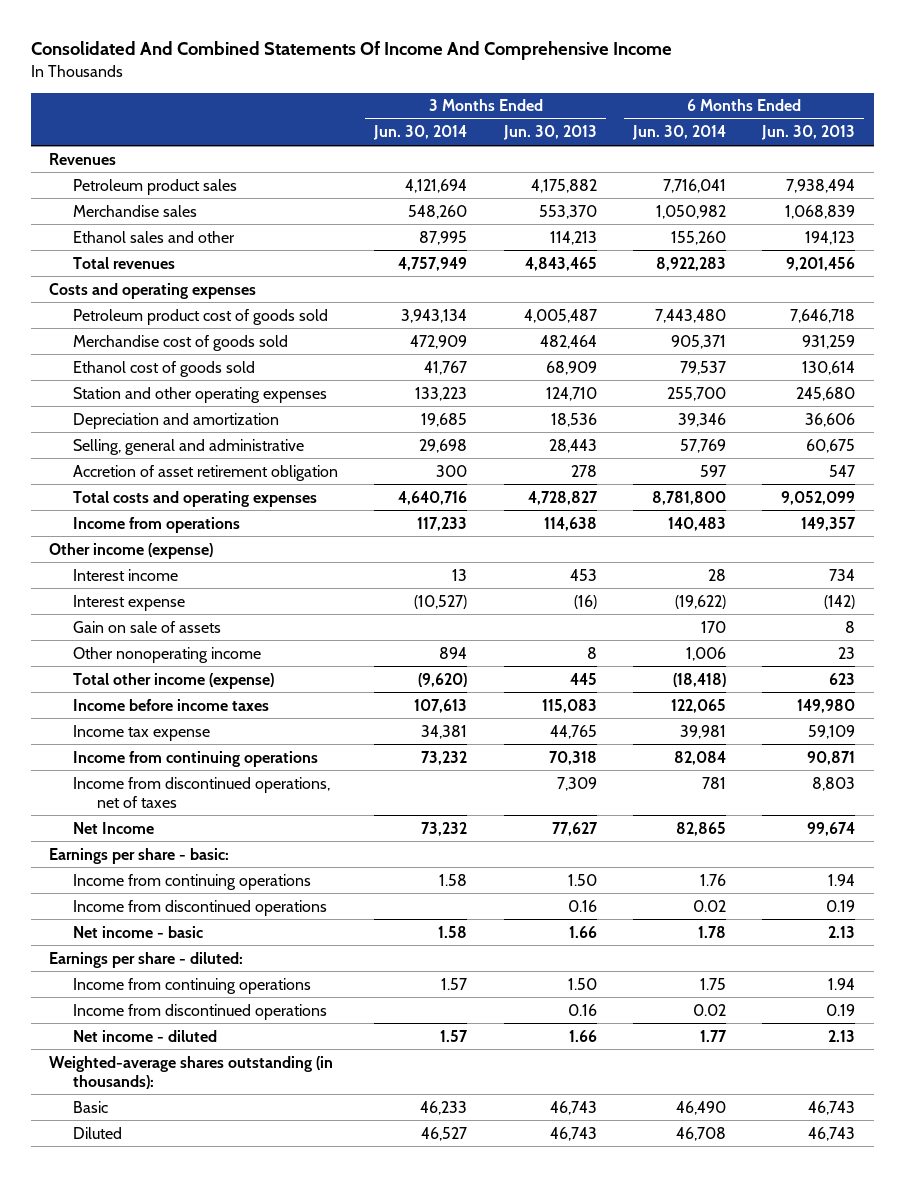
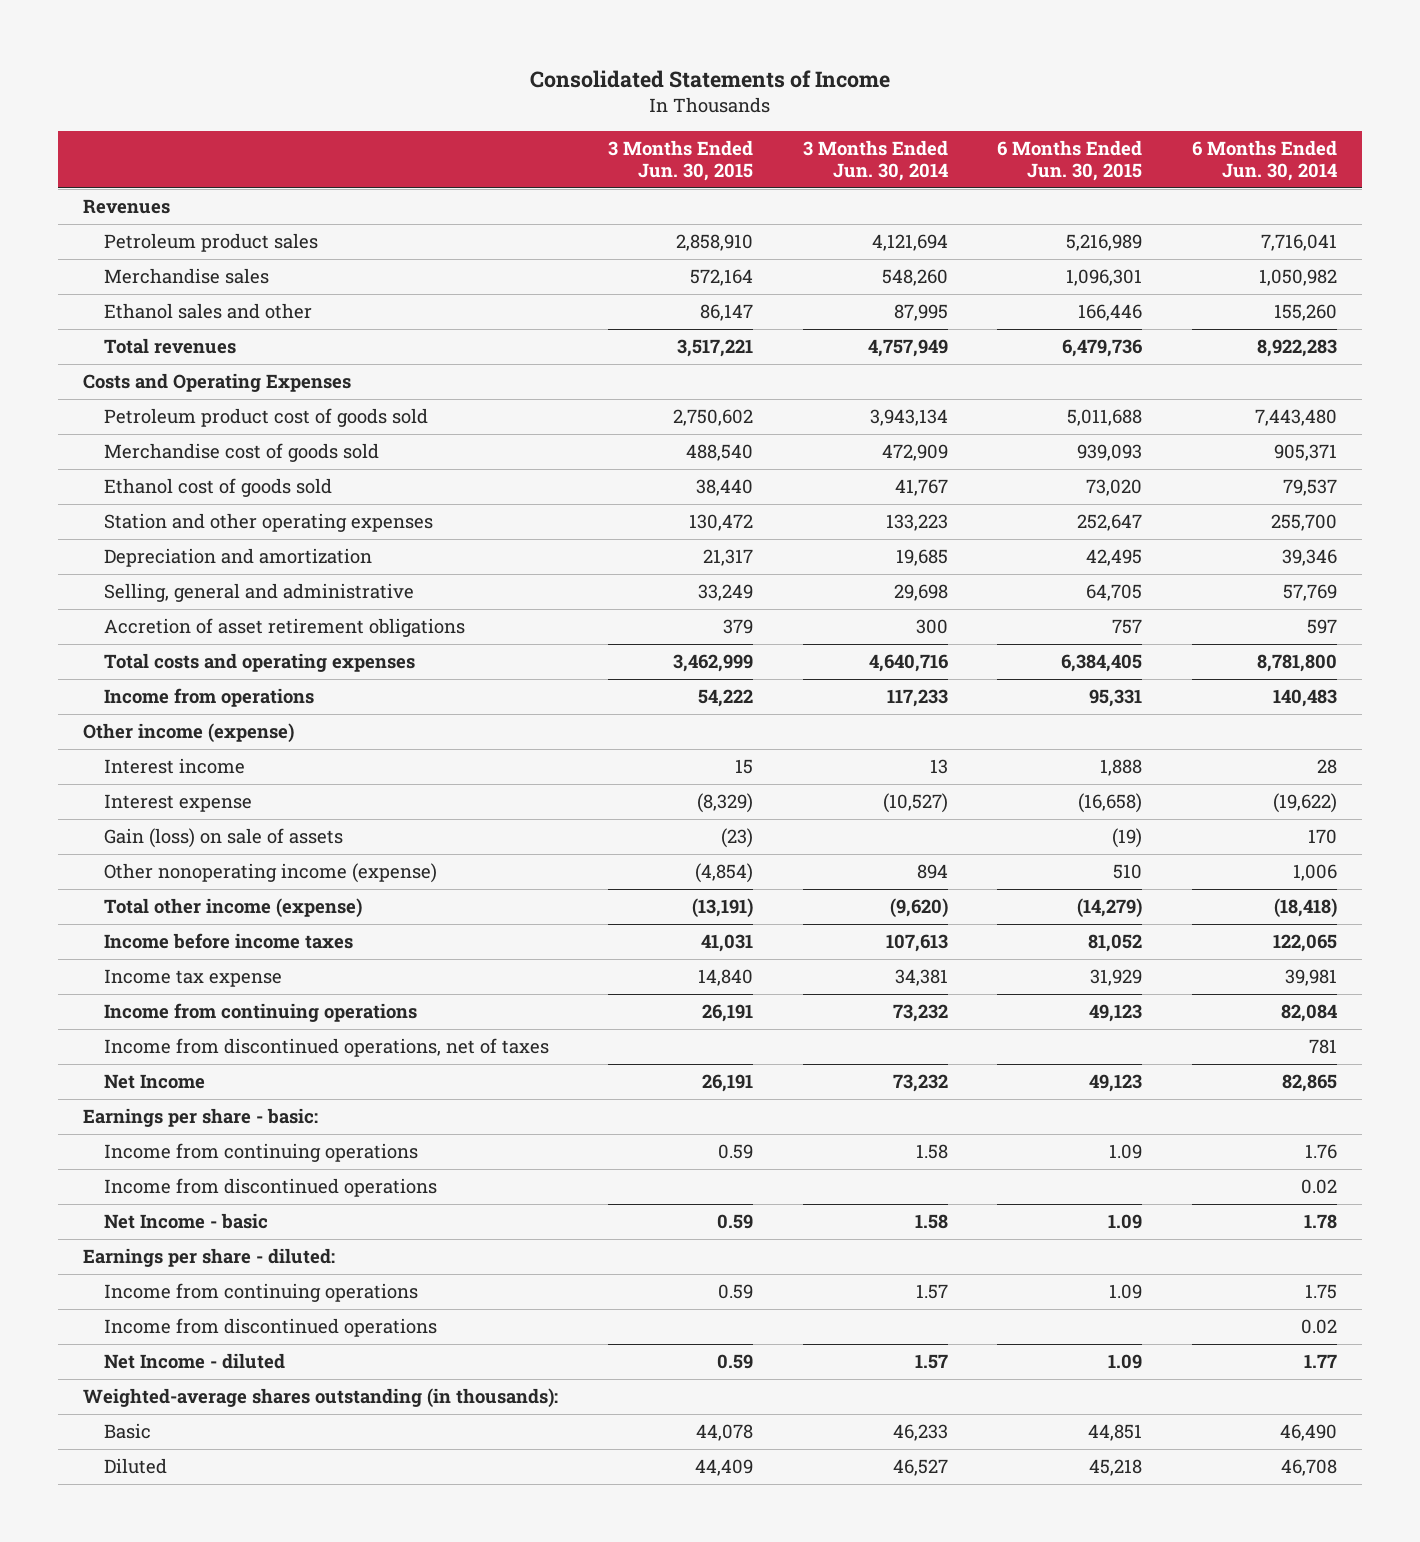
- Consolidated And Combined Statements Of Income And Comprehensive Income
+ Consolidated Statements of Income
- | 3 Months Ended Jun. 30, 2014 | 3 Months Ended Jun. 30, 2013 | 6 Months Ended Jun. 30, 2014 | 6 Months Ended Jun. 30, 2013
+ | 3 Months Ended Jun. 30, 2015 | 3 Months Ended Jun. 30, 2014 | 6 Months Ended Jun. 30, 2015 | 6 Months Ended Jun. 30, 2014
- Costs and operating expenses
+ Costs and Operating Expenses
- Accretion of asset retirement obligation | 300 | 278 | 597 | 547
+ Accretion of asset retirement obligations | 379 | 300 | 757 | 597
- Gain on sale of assets | | | 170 | 8
- Other nonoperating income | 894 | 8 | 1,006 | 23
+ Gain (loss) on sale of assets | (23) | | (19) | 170
+ Other nonoperating income (expense) | (4,854) | 894 | 510 | 1,006
- Net income - basic | 1.58 | 1.66 | 1.78 | 2.13
+ Net Income - basic | 0.59 | 1.58 | 1.09 | 1.78
- Net income - diluted | 1.57 | 1.66 | 1.77 | 2.13
+ Net Income - diluted | 0.59 | 1.57 | 1.09 | 1.77

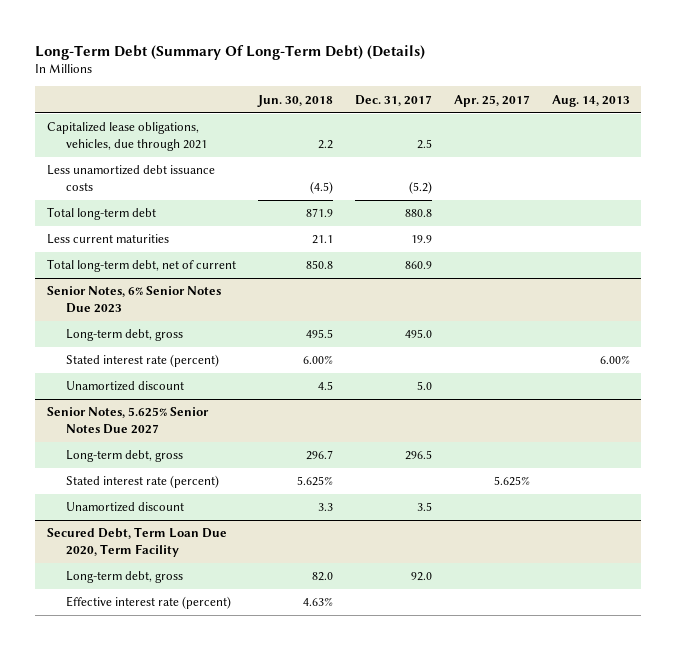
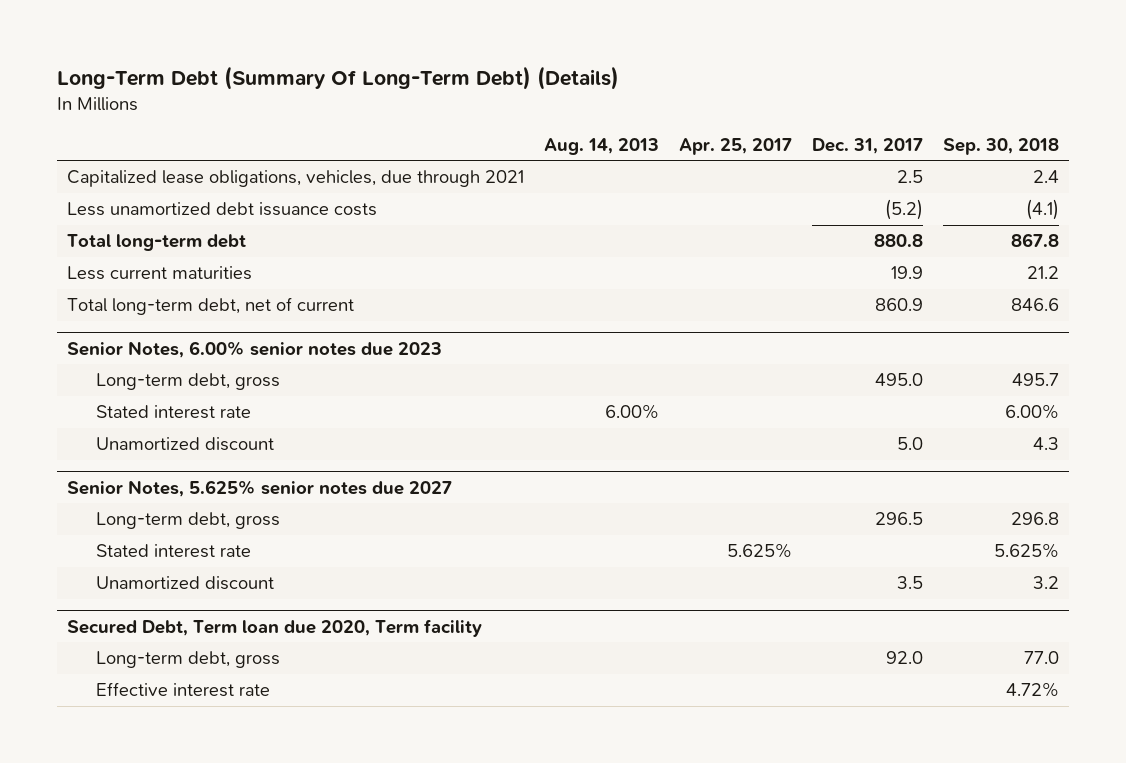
- | Jun. 30, 2018 | Dec. 31, 2017 | Apr. 25, 2017 | Aug. 14, 2013
+ | Aug. 14, 2013 | Apr. 25, 2017 | Dec. 31, 2017 | Sep. 30, 2018
- Senior Notes, 6% Senior Notes Due 2023
+ Senior Notes, 6.00% senior notes due 2023
- Stated interest rate (percent) | 6.00% | | | 6.00%
+ Stated interest rate | 6.00% | | | 6.00%
- Senior Notes, 5.625% Senior Notes Due 2027
+ Senior Notes, 5.625% senior notes due 2027
- Stated interest rate (percent) | 5.625% | | 5.625% |
+ Stated interest rate | | 5.625% | | 5.625%
- Secured Debt, Term Loan Due 2020, Term Facility
+ Secured Debt, Term loan due 2020, Term facility
- Effective interest rate (percent) | 4.63% | | |
+ Effective interest rate | | | | 4.72%

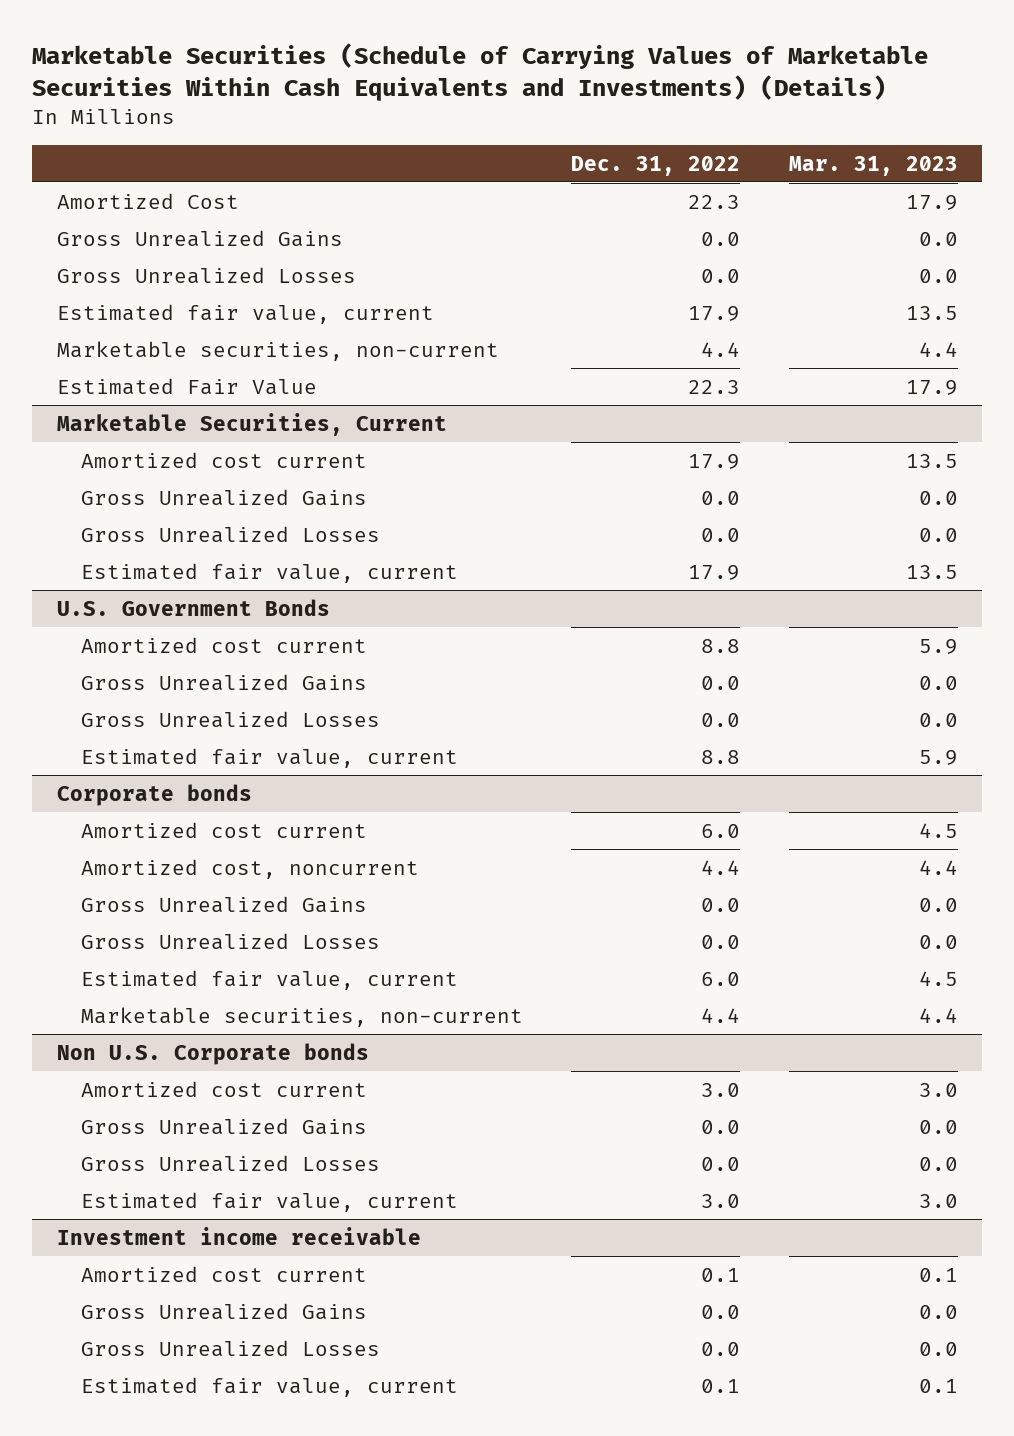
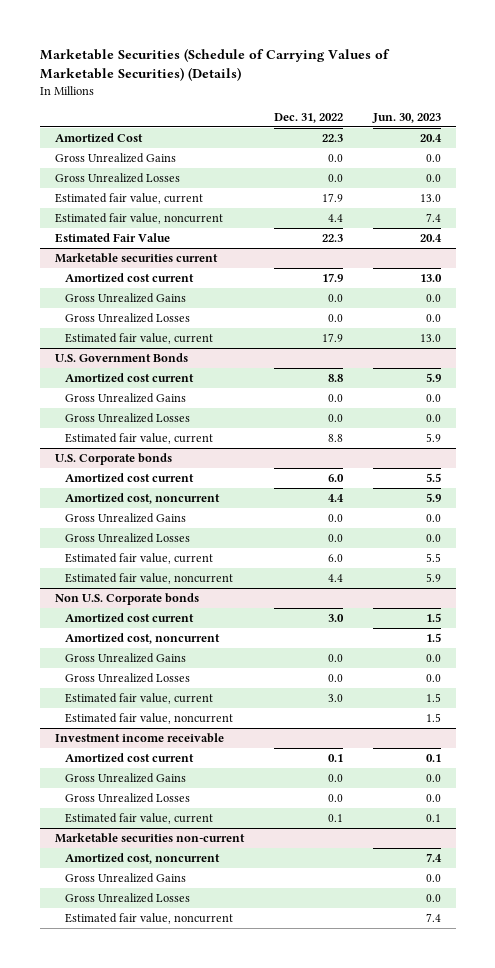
- Marketable Securities (Schedule of Carrying Values of Marketable Securities Within Cash Equivalents and Investments) (Details)
+ Marketable Securities (Schedule of Carrying Values of Marketable Securities) (Details)
- | Dec. 31, 2022 | Mar. 31, 2023
+ | Dec. 31, 2022 | Jun. 30, 2023
- Marketable securities, non-current | 4.4 | 4.4
+ Estimated fair value, noncurrent | 4.4 | 7.4
- Marketable Securities, Current
+ Marketable securities current
- Corporate bonds
+ U.S. Corporate bonds
- Marketable securities, non-current | 4.4 | 4.4
+ Estimated fair value, noncurrent | 4.4 | 5.9
@ Non U.S. Corporate bonds
+ Amortized cost, noncurrent | | 1.5
+ Estimated fair value, noncurrent | | 1.5
+ Marketable securities non-current
+ Amortized cost, noncurrent | | 7.4
+ Gross Unrealized Gains | | 0.0
+ Gross Unrealized Losses | | 0.0
+ Estimated fair value, noncurrent | | 7.4

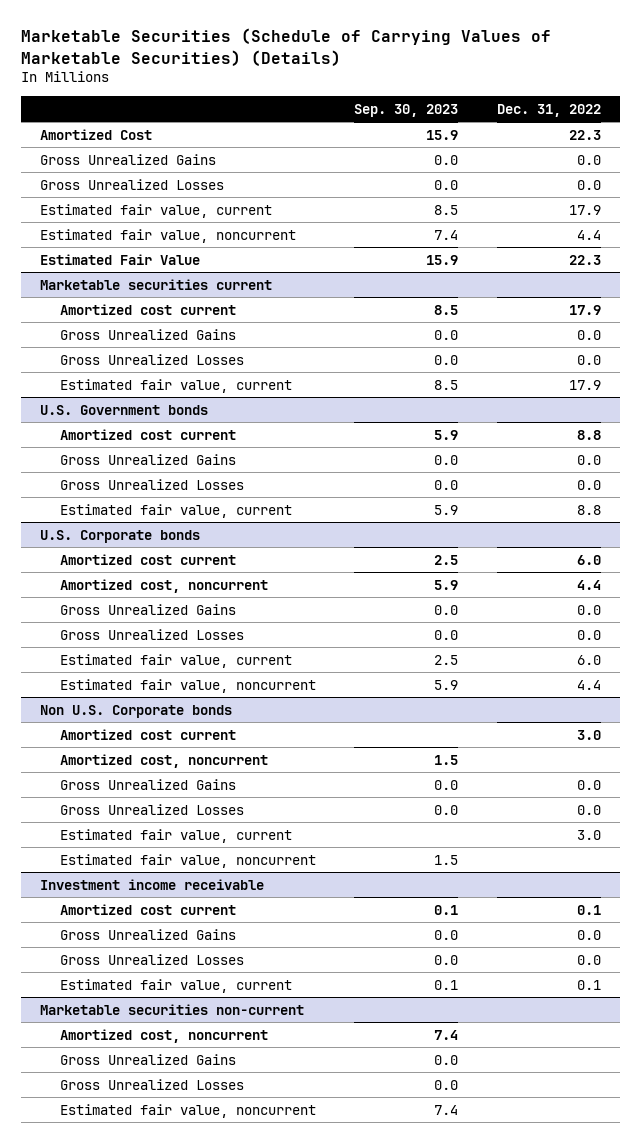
- | Dec. 31, 2022 | Jun. 30, 2023
+ | Sep. 30, 2023 | Dec. 31, 2022
- U.S. Government Bonds
+ U.S. Government bonds

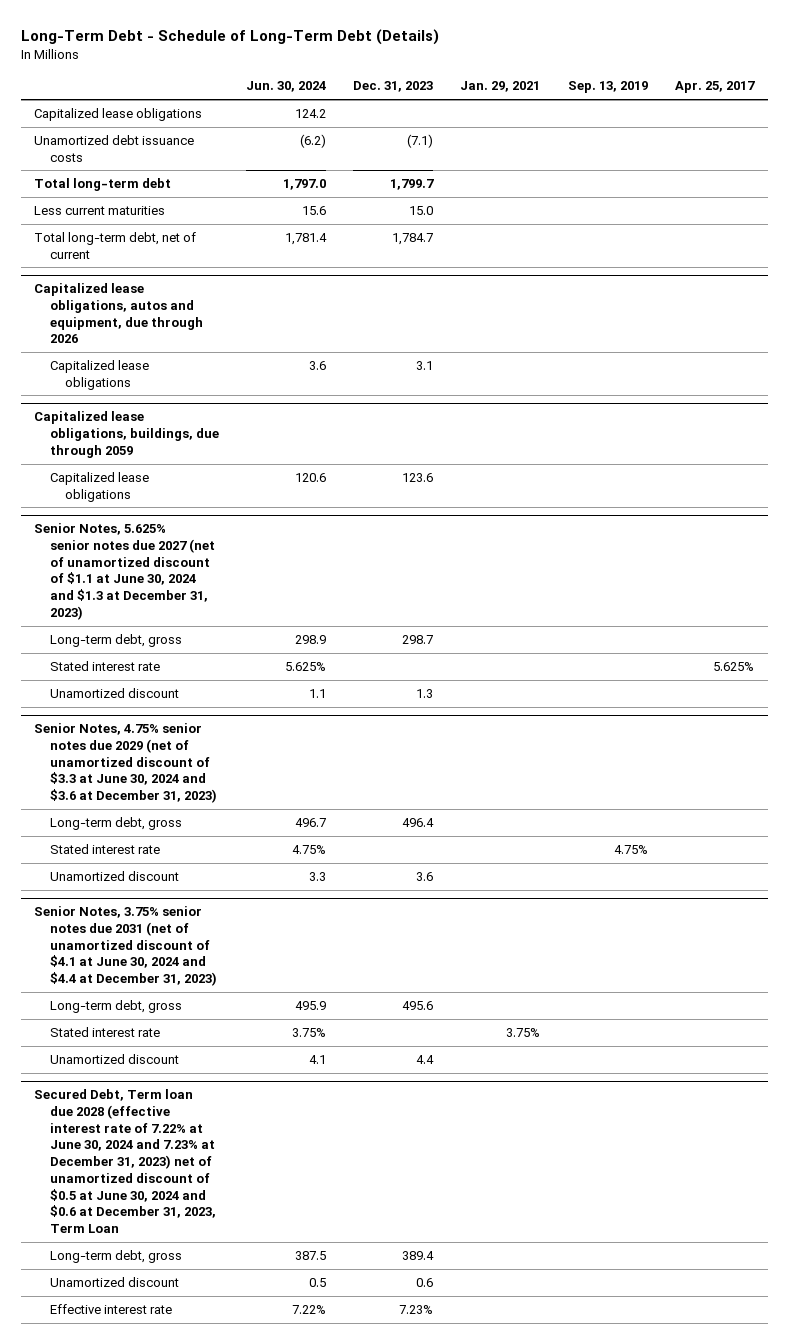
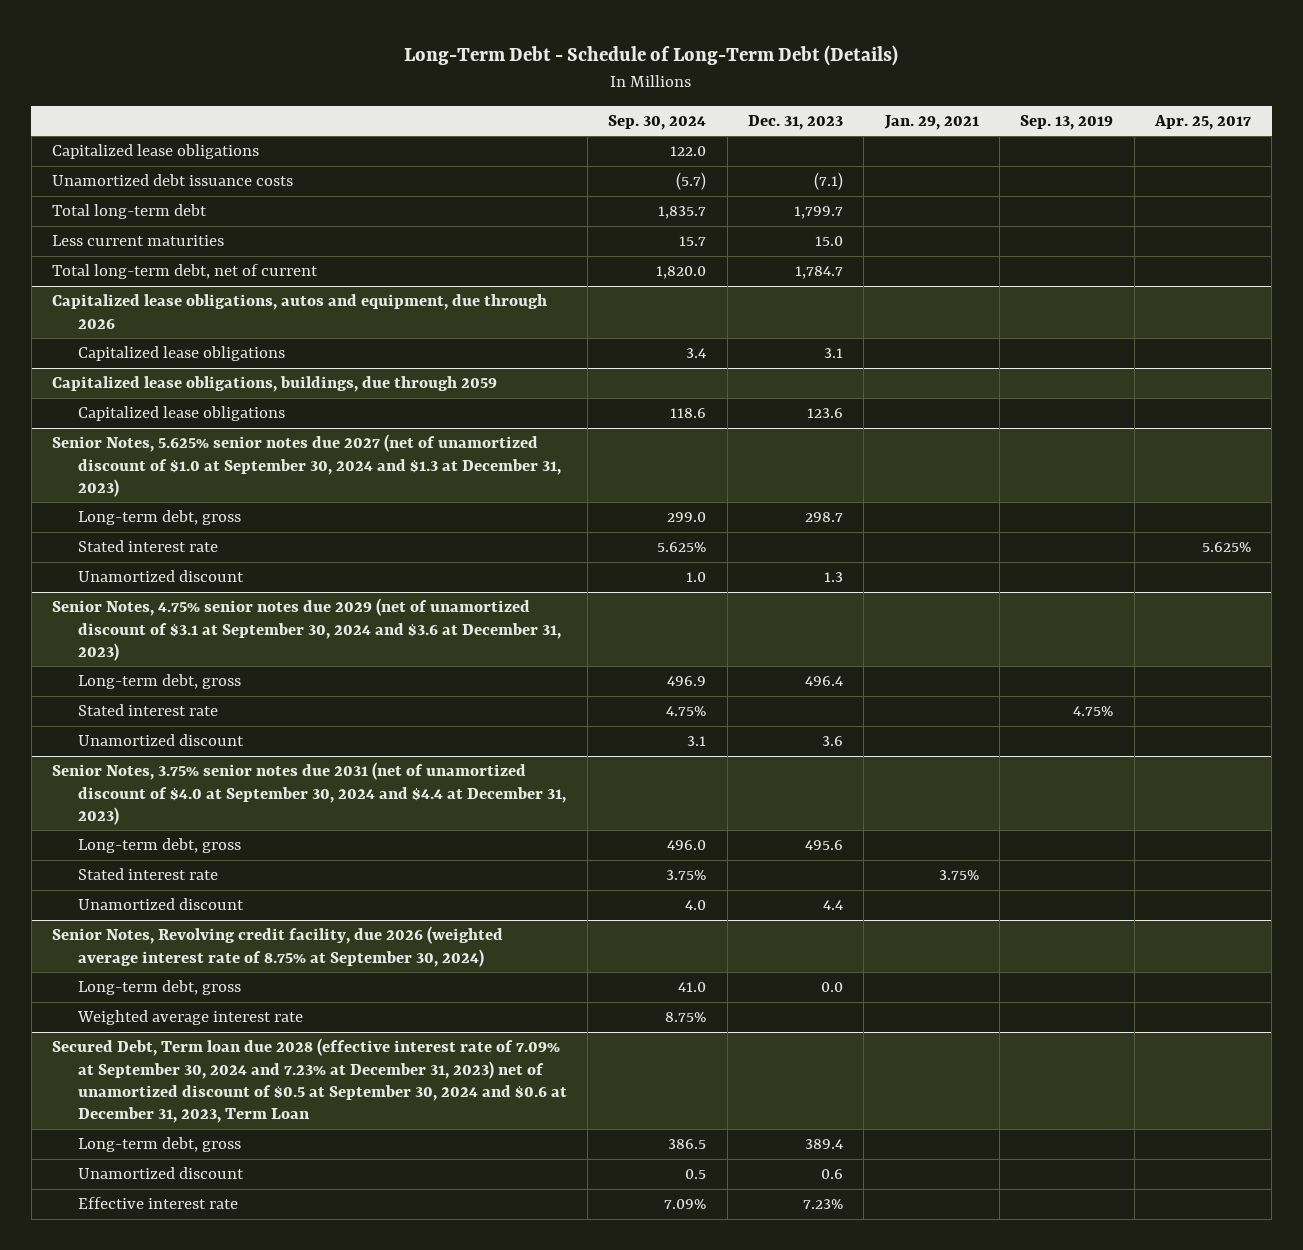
- | Jun. 30, 2024 | Dec. 31, 2023 | Jan. 29, 2021 | Sep. 13, 2019 | Apr. 25, 2017
+ | Sep. 30, 2024 | Dec. 31, 2023 | Jan. 29, 2021 | Sep. 13, 2019 | Apr. 25, 2017
- Senior Notes, 5.625% senior notes due 2027 (net of unamortized discount of $1.1 at June 30, 2024 and $1.3 at December 31, 2023)
+ Senior Notes, 5.625% senior notes due 2027 (net of unamortized discount of $1.0 at September 30, 2024 and $1.3 at December 31, 2023)
- Senior Notes, 4.75% senior notes due 2029 (net of unamortized discount of $3.3 at June 30, 2024 and $3.6 at December 31, 2023)
+ Senior Notes, 4.75% senior notes due 2029 (net of unamortized discount of $3.1 at September 30, 2024 and $3.6 at December 31, 2023)
- Senior Notes, 3.75% senior notes due 2031 (net of unamortized discount of $4.1 at June 30, 2024 and $4.4 at December 31, 2023)
+ Senior Notes, 3.75% senior notes due 2031 (net of unamortized discount of $4.0 at September 30, 2024 and $4.4 at December 31, 2023)
- Secured Debt, Term loan due 2028 (effective interest rate of 7.22% at June 30, 2024 and 7.23% at December 31, 2023) net of unamortized discount of $0.5 at June 30, 2024 and $0.6 at December 31, 2023, Term Loan
+ Senior Notes, Revolving credit facility, due 2026 (weighted average interest rate of 8.75% at September 30, 2024)
+ Long-term debt, gross | 41.0 | 0.0 | | |
+ Weighted average interest rate | 8.75% | | | |
+ Secured Debt, Term loan due 2028 (effective interest rate of 7.09% at September 30, 2024 and 7.23% at December 31, 2023) net of unamortized discount of $0.5 at September 30, 2024 and $0.6 at December 31, 2023, Term Loan

